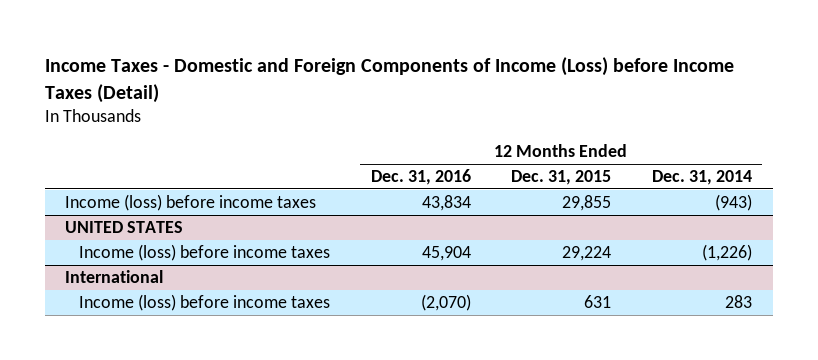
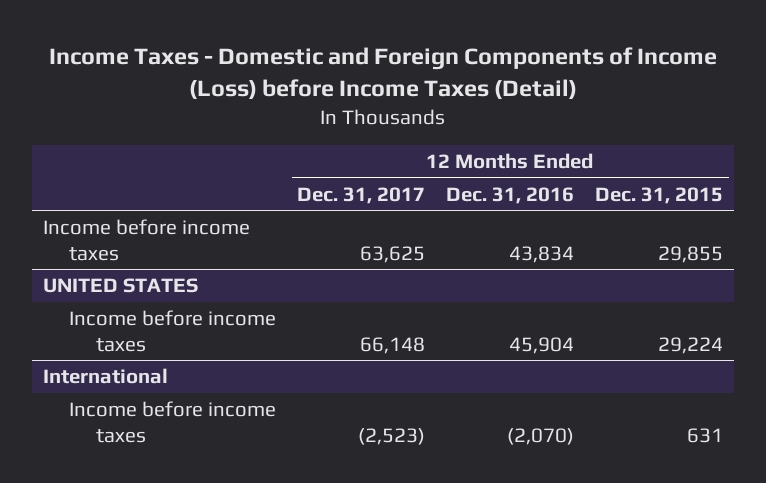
- | 12 Months Ended Dec. 31, 2016 | 12 Months Ended Dec. 31, 2015 | 12 Months Ended Dec. 31, 2014
+ | 12 Months Ended Dec. 31, 2017 | 12 Months Ended Dec. 31, 2016 | 12 Months Ended Dec. 31, 2015
- Income (loss) before income taxes | 43,834 | 29,855 | (943)
+ Income before income taxes | 63,625 | 43,834 | 29,855
@ UNITED STATES
- Income (loss) before income taxes | 45,904 | 29,224 | (1,226)
+ Income before income taxes | 66,148 | 45,904 | 29,224
@ International
- Income (loss) before income taxes | (2,070) | 631 | 283
+ Income before income taxes | (2,523) | (2,070) | 631

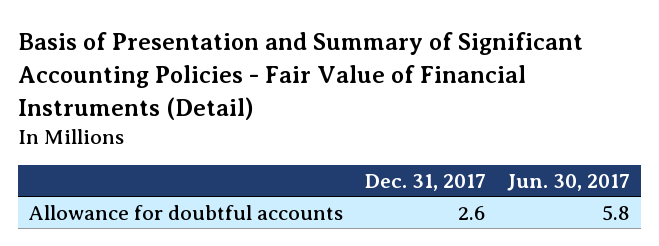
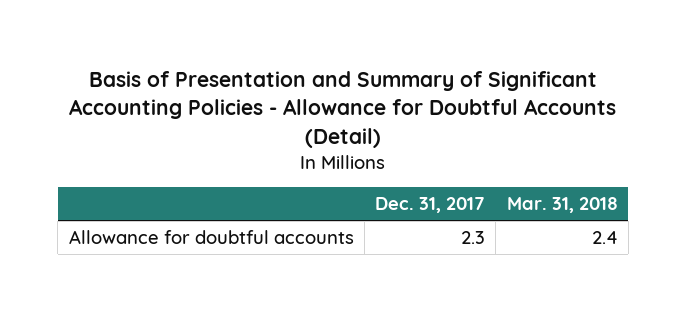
- Basis of Presentation and Summary of Significant Accounting Policies - Fair Value of Financial Instruments (Detail)
+ Basis of Presentation and Summary of Significant Accounting Policies - Allowance for Doubtful Accounts (Detail)
- | Dec. 31, 2017 | Jun. 30, 2017
+ | Dec. 31, 2017 | Mar. 31, 2018
- Allowance for doubtful accounts | 2.6 | 5.8
+ Allowance for doubtful accounts | 2.3 | 2.4

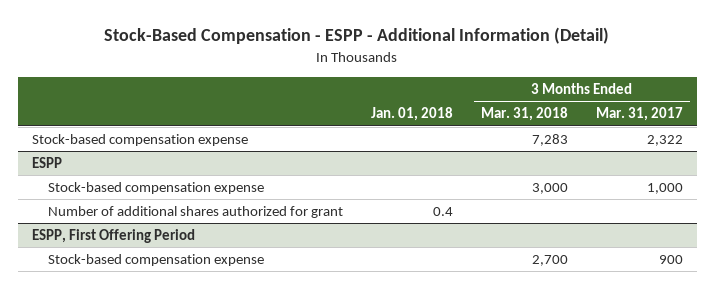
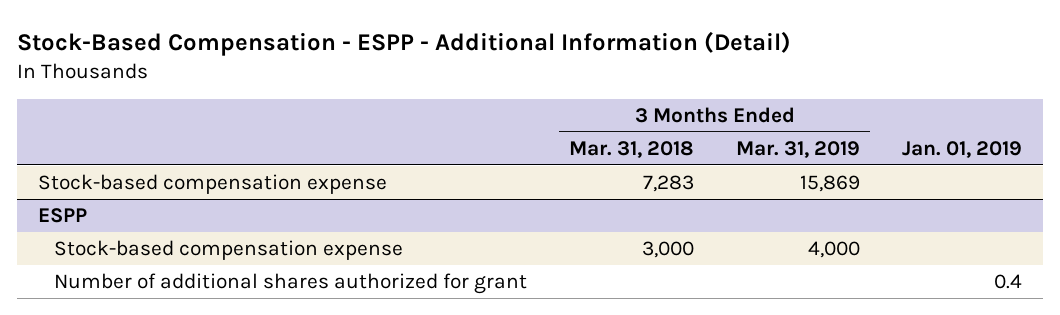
- | Jan. 01, 2018 | 3 Months Ended Mar. 31, 2018 | 3 Months Ended Mar. 31, 2017
+ | 3 Months Ended Mar. 31, 2018 | 3 Months Ended Mar. 31, 2019 | Jan. 01, 2019
- ESPP, First Offering Period
- Stock-based compensation expense | | 2,700 | 900

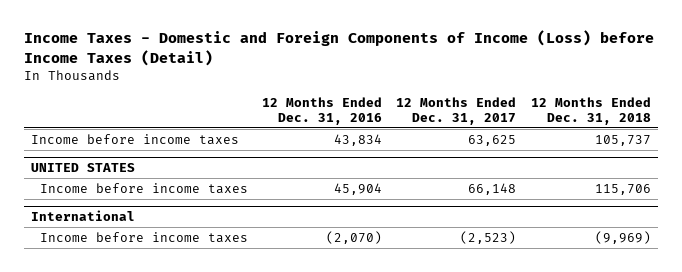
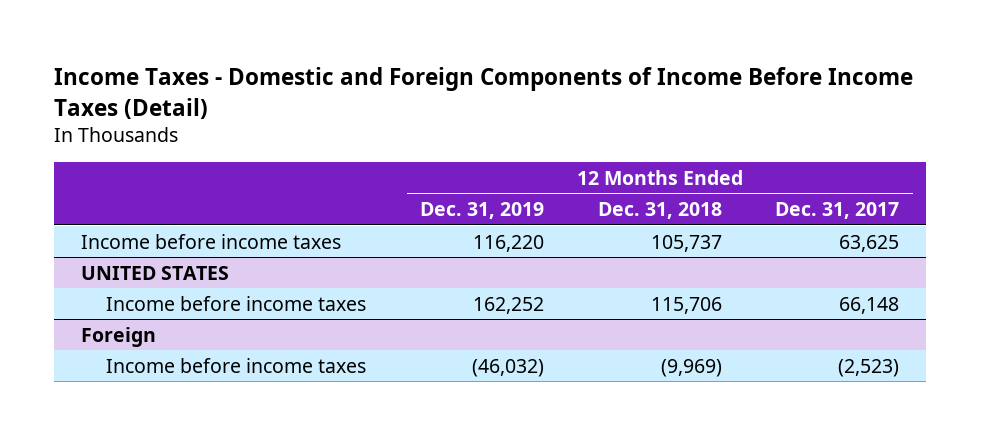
- Income Taxes - Domestic and Foreign Components of Income (Loss) before Income Taxes (Detail)
+ Income Taxes - Domestic and Foreign Components of Income Before Income Taxes (Detail)
- | 12 Months Ended Dec. 31, 2016 | 12 Months Ended Dec. 31, 2017 | 12 Months Ended Dec. 31, 2018
+ | 12 Months Ended Dec. 31, 2019 | 12 Months Ended Dec. 31, 2018 | 12 Months Ended Dec. 31, 2017
- International
+ Foreign

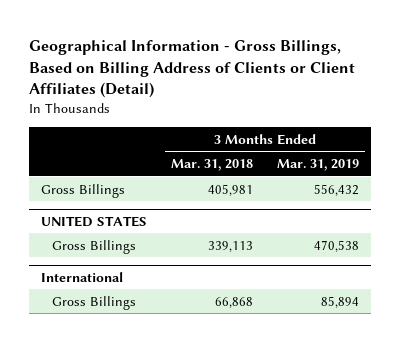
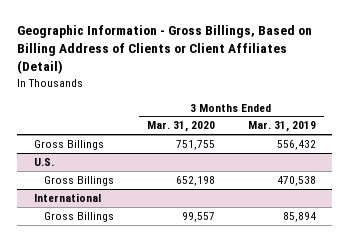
- Geographical Information - Gross Billings, Based on Billing Address of Clients or Client Affiliates (Detail)
+ Geographic Information - Gross Billings, Based on Billing Address of Clients or Client Affiliates (Detail)
- | 3 Months Ended Mar. 31, 2018 | 3 Months Ended Mar. 31, 2019
+ | 3 Months Ended Mar. 31, 2020 | 3 Months Ended Mar. 31, 2019
- UNITED STATES
+ U.S.

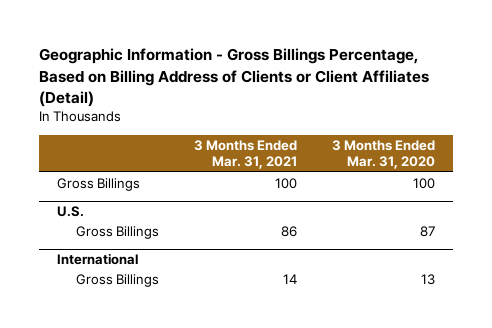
- Geographic Information - Gross Billings, Based on Billing Address of Clients or Client Affiliates (Detail)
+ Geographic Information - Gross Billings Percentage, Based on Billing Address of Clients or Client Affiliates (Detail)
- | 3 Months Ended Mar. 31, 2020 | 3 Months Ended Mar. 31, 2019
+ | 3 Months Ended Mar. 31, 2021 | 3 Months Ended Mar. 31, 2020
- Gross Billings | 751,755 | 556,432
+ Gross Billings | 100 | 100
@ U.S.
- Gross Billings | 652,198 | 470,538
+ Gross Billings | 86 | 87
@ International
- Gross Billings | 99,557 | 85,894
+ Gross Billings | 14 | 13

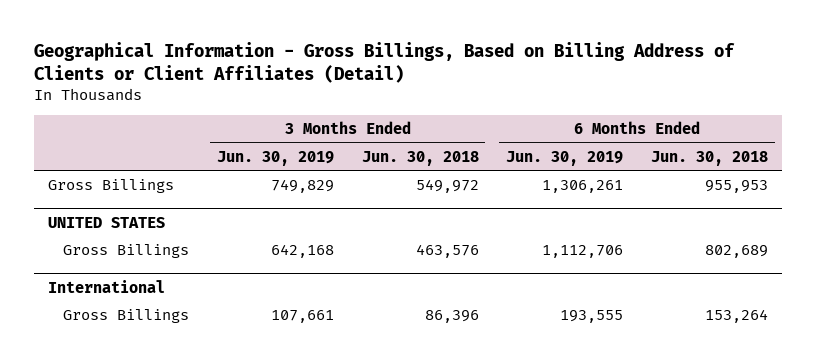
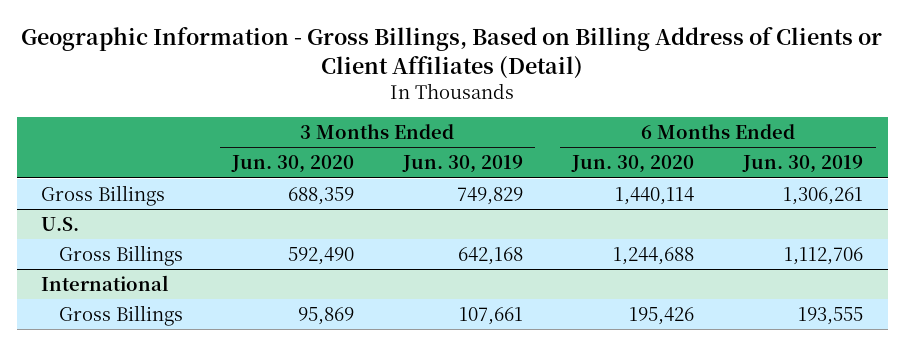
- Geographical Information - Gross Billings, Based on Billing Address of Clients or Client Affiliates (Detail)
+ Geographic Information - Gross Billings, Based on Billing Address of Clients or Client Affiliates (Detail)
- | 3 Months Ended Jun. 30, 2019 | 3 Months Ended Jun. 30, 2018 | 6 Months Ended Jun. 30, 2019 | 6 Months Ended Jun. 30, 2018
+ | 3 Months Ended Jun. 30, 2020 | 3 Months Ended Jun. 30, 2019 | 6 Months Ended Jun. 30, 2020 | 6 Months Ended Jun. 30, 2019
- UNITED STATES
+ U.S.

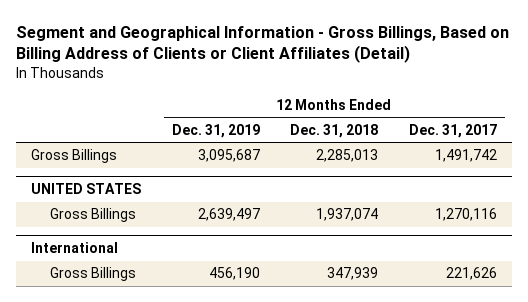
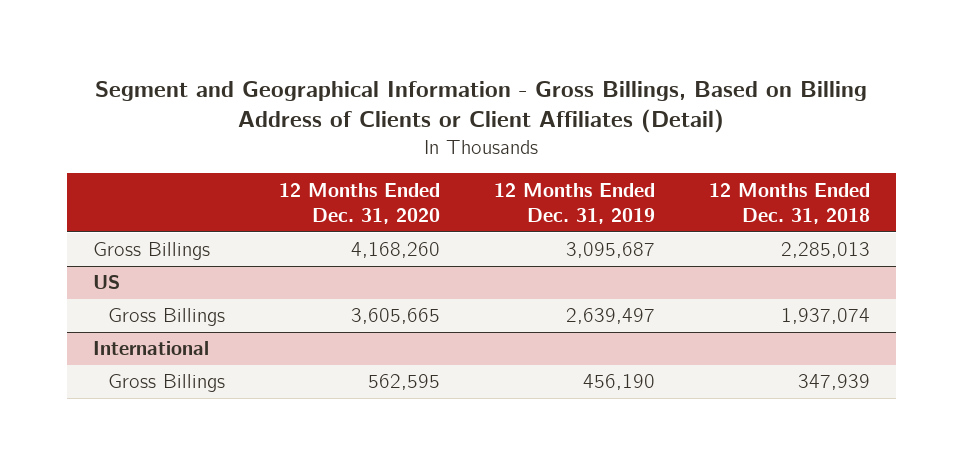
- | 12 Months Ended Dec. 31, 2019 | 12 Months Ended Dec. 31, 2018 | 12 Months Ended Dec. 31, 2017
+ | 12 Months Ended Dec. 31, 2020 | 12 Months Ended Dec. 31, 2019 | 12 Months Ended Dec. 31, 2018
- UNITED STATES
+ US

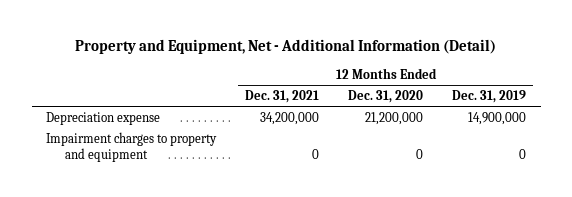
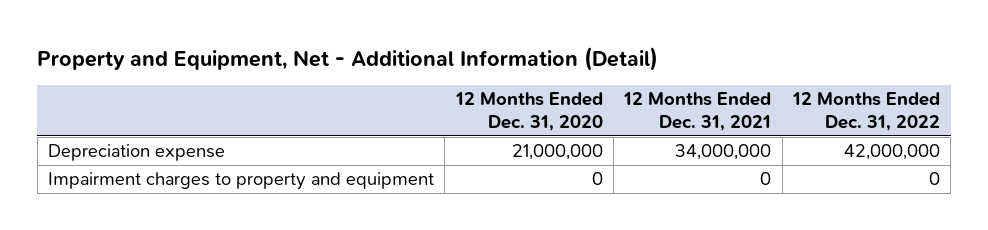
- | 12 Months Ended Dec. 31, 2021 | 12 Months Ended Dec. 31, 2020 | 12 Months Ended Dec. 31, 2019
+ | 12 Months Ended Dec. 31, 2020 | 12 Months Ended Dec. 31, 2021 | 12 Months Ended Dec. 31, 2022
- Depreciation expense | 34,200,000 | 21,200,000 | 14,900,000
+ Depreciation expense | 21,000,000 | 34,000,000 | 42,000,000

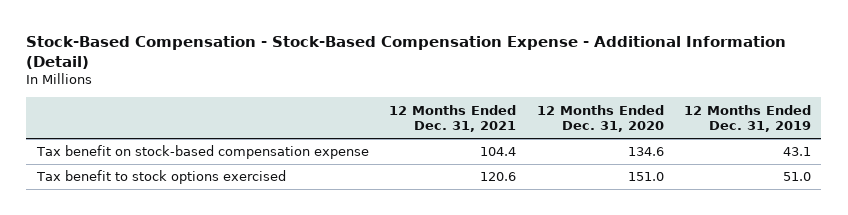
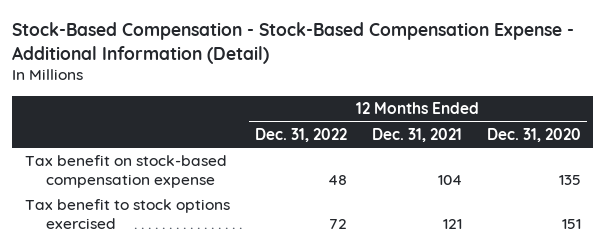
- | 12 Months Ended Dec. 31, 2021 | 12 Months Ended Dec. 31, 2020 | 12 Months Ended Dec. 31, 2019
+ | 12 Months Ended Dec. 31, 2022 | 12 Months Ended Dec. 31, 2021 | 12 Months Ended Dec. 31, 2020
- Tax benefit on stock-based compensation expense | 104.4 | 134.6 | 43.1
- Tax benefit to stock options exercised | 120.6 | 151.0 | 51.0
+ Tax benefit on stock-based compensation expense | 48 | 104 | 135
+ Tax benefit to stock options exercised | 72 | 121 | 151

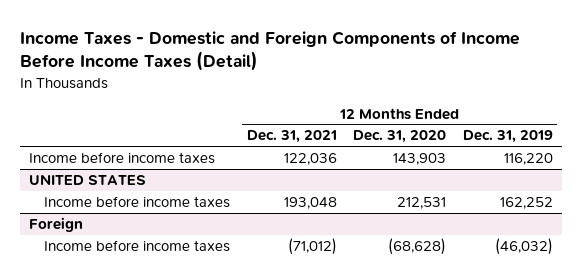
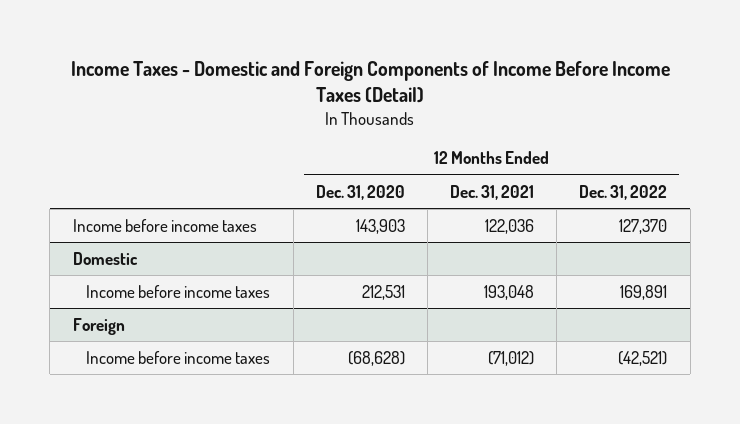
- | 12 Months Ended Dec. 31, 2021 | 12 Months Ended Dec. 31, 2020 | 12 Months Ended Dec. 31, 2019
+ | 12 Months Ended Dec. 31, 2020 | 12 Months Ended Dec. 31, 2021 | 12 Months Ended Dec. 31, 2022
- UNITED STATES
+ Domestic

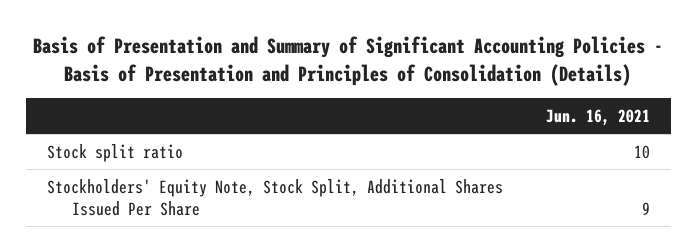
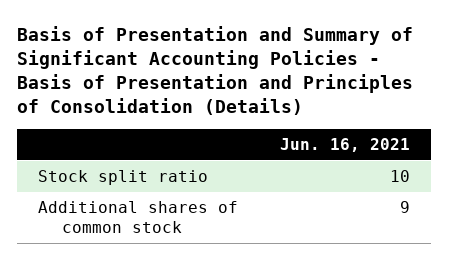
- Stockholders' Equity Note, Stock Split, Additional Shares Issued Per Share | 9
+ Additional shares of common stock | 9

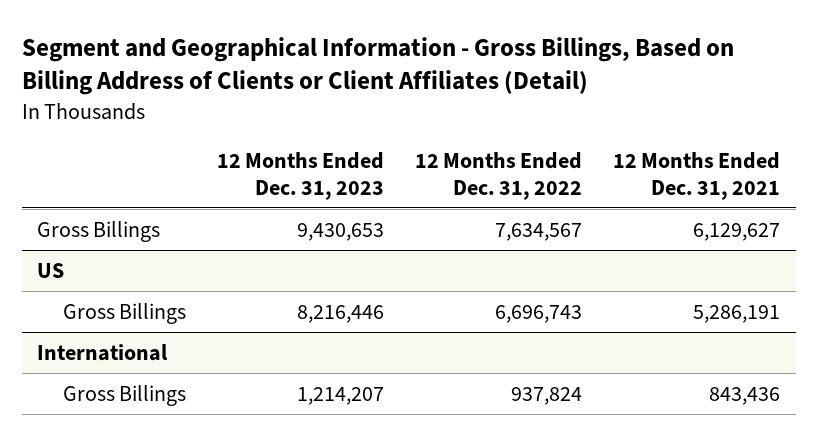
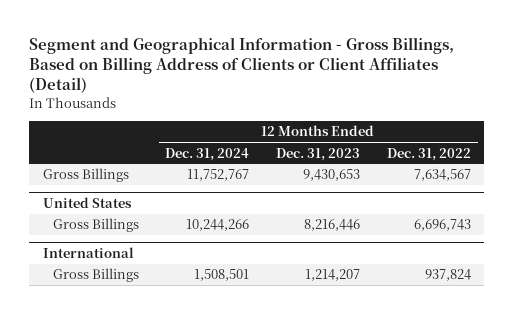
- | 12 Months Ended Dec. 31, 2023 | 12 Months Ended Dec. 31, 2022 | 12 Months Ended Dec. 31, 2021
+ | 12 Months Ended Dec. 31, 2024 | 12 Months Ended Dec. 31, 2023 | 12 Months Ended Dec. 31, 2022
- US
+ United States

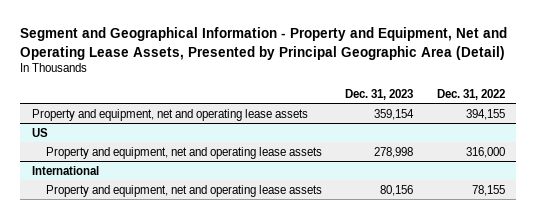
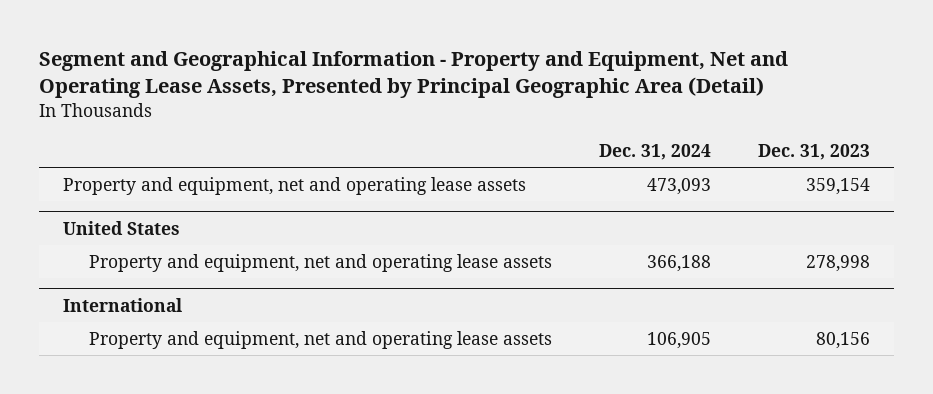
- | Dec. 31, 2023 | Dec. 31, 2022
+ | Dec. 31, 2024 | Dec. 31, 2023
- US
+ United States

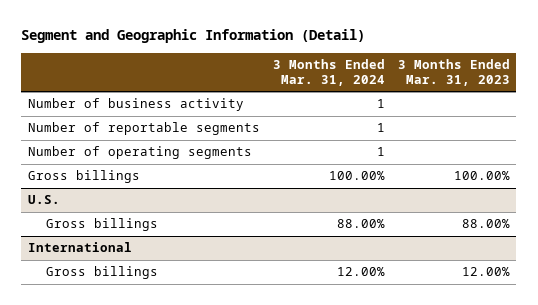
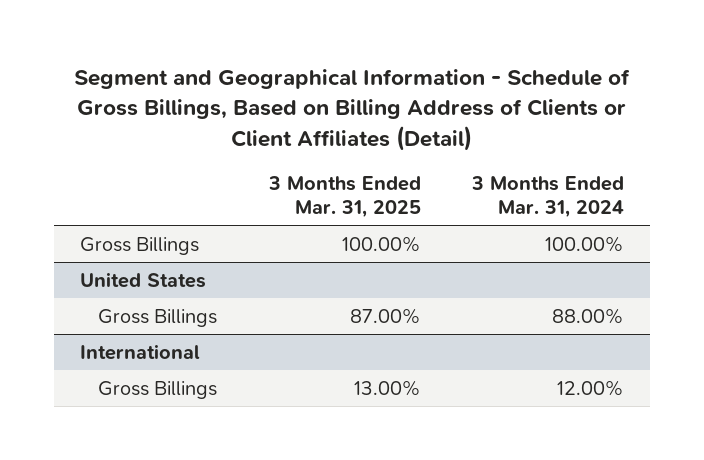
- Segment and Geographic Information (Detail)
+ Segment and Geographical Information - Schedule of Gross Billings, Based on Billing Address of Clients or Client Affiliates (Detail)
- | 3 Months Ended Mar. 31, 2024 | 3 Months Ended Mar. 31, 2023
+ | 3 Months Ended Mar. 31, 2025 | 3 Months Ended Mar. 31, 2024
- Number of business activity | 1 |
- Number of reportable segments | 1 |
- Number of operating segments | 1 |
- Gross billings | 100.00% | 100.00%
- U.S.
- Gross billings | 88.00% | 88.00%
+ Gross Billings | 100.00% | 100.00%
+ United States
+ Gross Billings | 87.00% | 88.00%
@ International
- Gross billings | 12.00% | 12.00%
+ Gross Billings | 13.00% | 12.00%

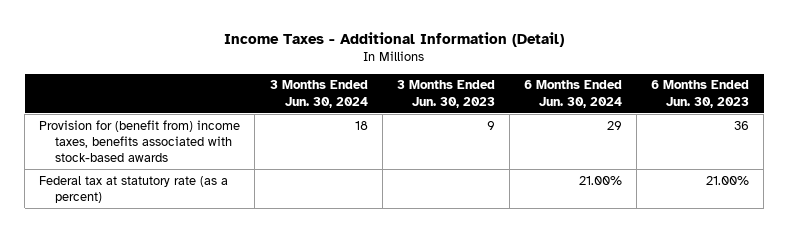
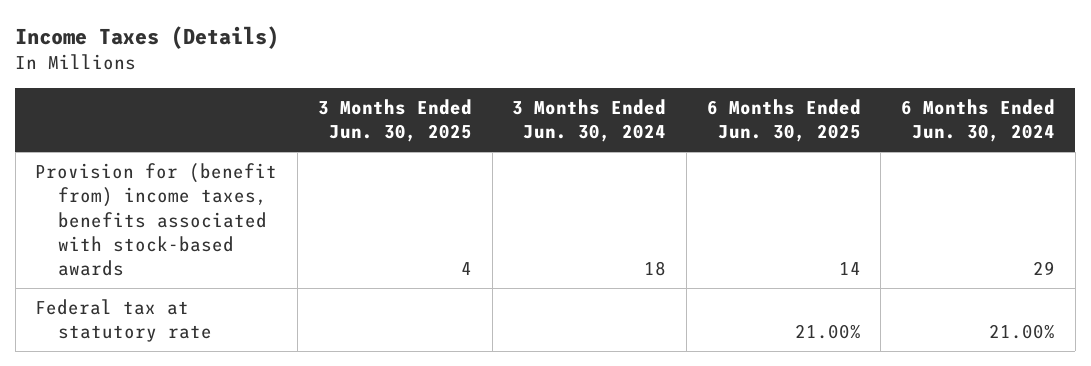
- Income Taxes - Additional Information (Detail)
+ Income Taxes (Details)
- | 3 Months Ended Jun. 30, 2024 | 3 Months Ended Jun. 30, 2023 | 6 Months Ended Jun. 30, 2024 | 6 Months Ended Jun. 30, 2023
+ | 3 Months Ended Jun. 30, 2025 | 3 Months Ended Jun. 30, 2024 | 6 Months Ended Jun. 30, 2025 | 6 Months Ended Jun. 30, 2024
- Federal tax at statutory rate (as a percent) | | | 21.00% | 21.00%
+ Federal tax at statutory rate | | | 21.00% | 21.00%

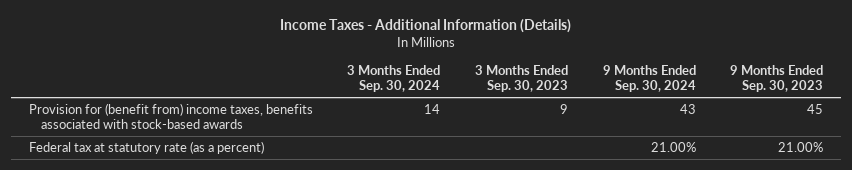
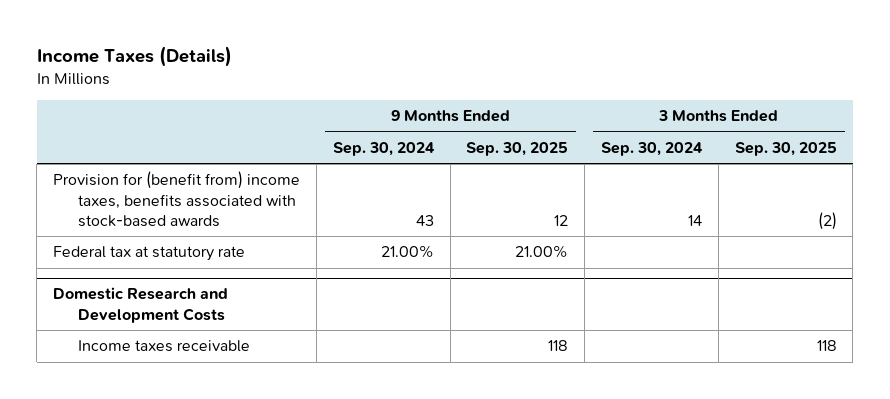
- Income Taxes - Additional Information (Details)
+ Income Taxes (Details)
- | 3 Months Ended Sep. 30, 2024 | 3 Months Ended Sep. 30, 2023 | 9 Months Ended Sep. 30, 2024 | 9 Months Ended Sep. 30, 2023
+ | 9 Months Ended Sep. 30, 2024 | 9 Months Ended Sep. 30, 2025 | 3 Months Ended Sep. 30, 2024 | 3 Months Ended Sep. 30, 2025
- Federal tax at statutory rate (as a percent) | | | 21.00% | 21.00%
+ Federal tax at statutory rate | 21.00% | 21.00% | |
+ Domestic Research and Development Costs
+ Income taxes receivable | | 118 | | 118

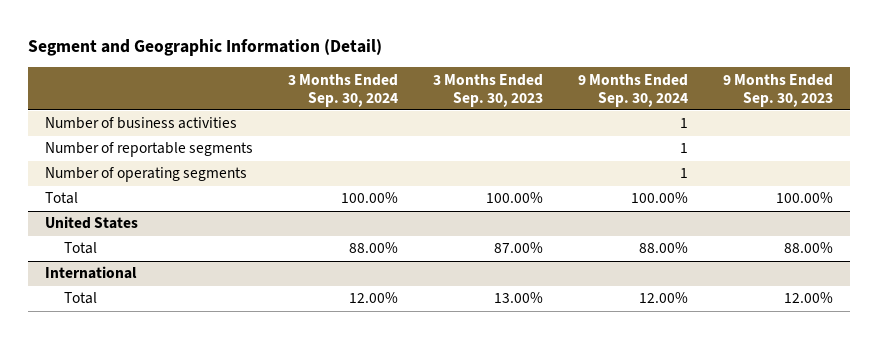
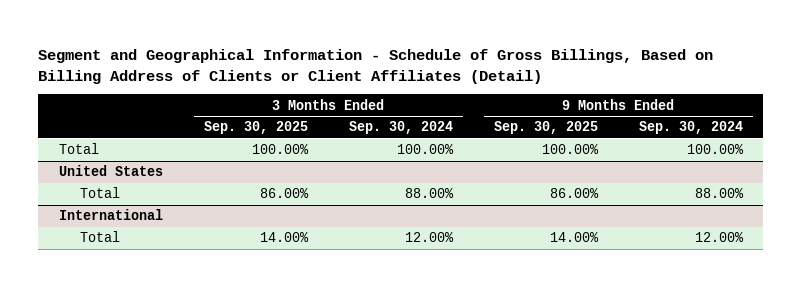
- Segment and Geographic Information (Detail)
+ Segment and Geographical Information - Schedule of Gross Billings, Based on Billing Address of Clients or Client Affiliates (Detail)
- | 3 Months Ended Sep. 30, 2024 | 3 Months Ended Sep. 30, 2023 | 9 Months Ended Sep. 30, 2024 | 9 Months Ended Sep. 30, 2023
+ | 3 Months Ended Sep. 30, 2025 | 3 Months Ended Sep. 30, 2024 | 9 Months Ended Sep. 30, 2025 | 9 Months Ended Sep. 30, 2024
- Number of business activities | | | 1 |
- Number of reportable segments | | | 1 |
- Number of operating segments | | | 1 |

